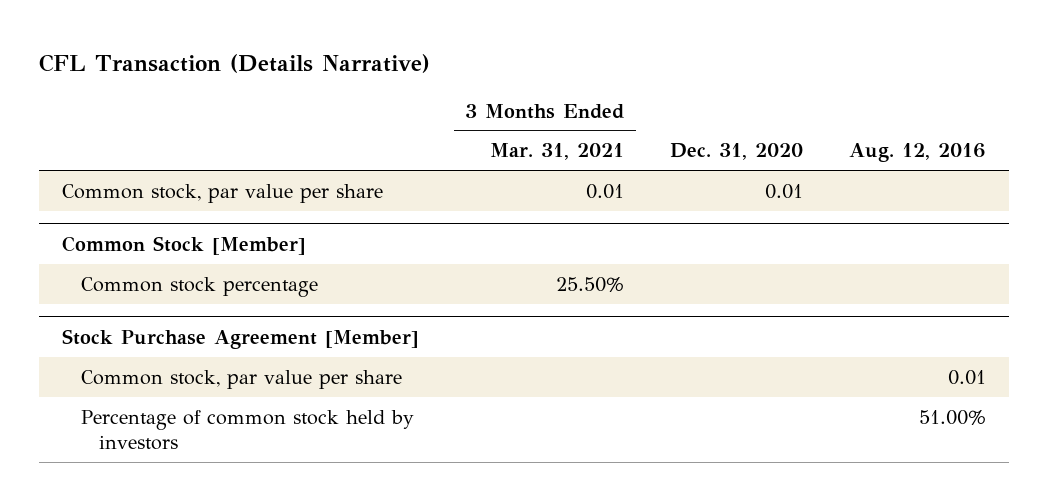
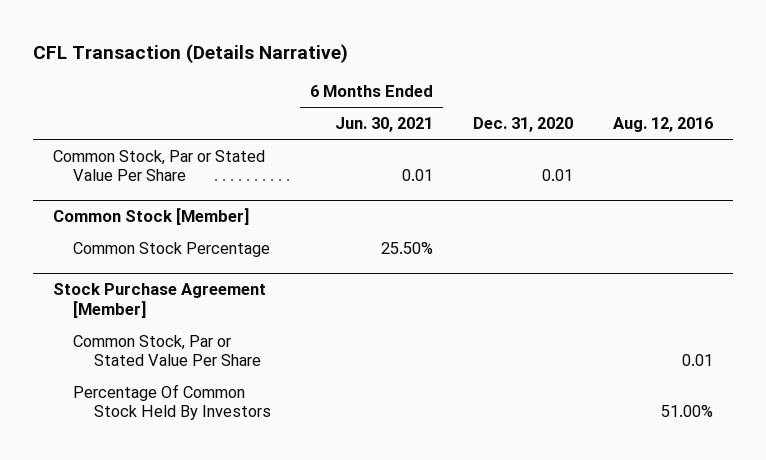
- | 3 Months Ended Mar. 31, 2021 | Dec. 31, 2020 | Aug. 12, 2016
+ | 6 Months Ended Jun. 30, 2021 | Dec. 31, 2020 | Aug. 12, 2016
- Common stock, par value per share | 0.01 | 0.01 |
+ Common Stock, Par or Stated Value Per Share | 0.01 | 0.01 |
@ Common Stock [Member]
- Common stock percentage | 25.50% | |
+ Common Stock Percentage | 25.50% | |
@ Stock Purchase Agreement [Member]
- Common stock, par value per share | | | 0.01
- Percentage of common stock held by investors | | | 51.00%
+ Common Stock, Par or Stated Value Per Share | | | 0.01
+ Percentage Of Common Stock Held By Investors | | | 51.00%

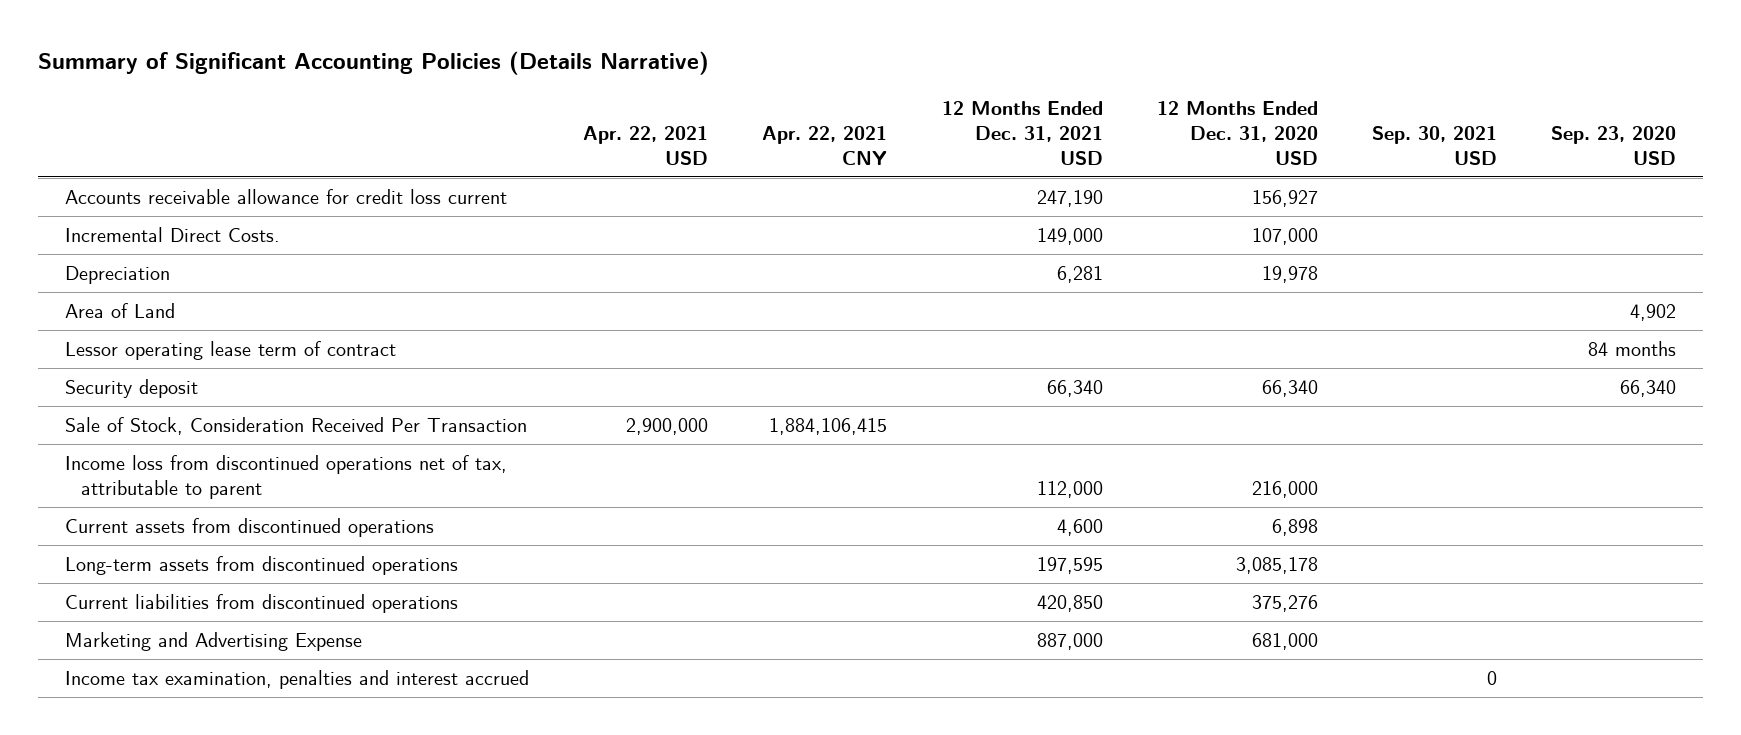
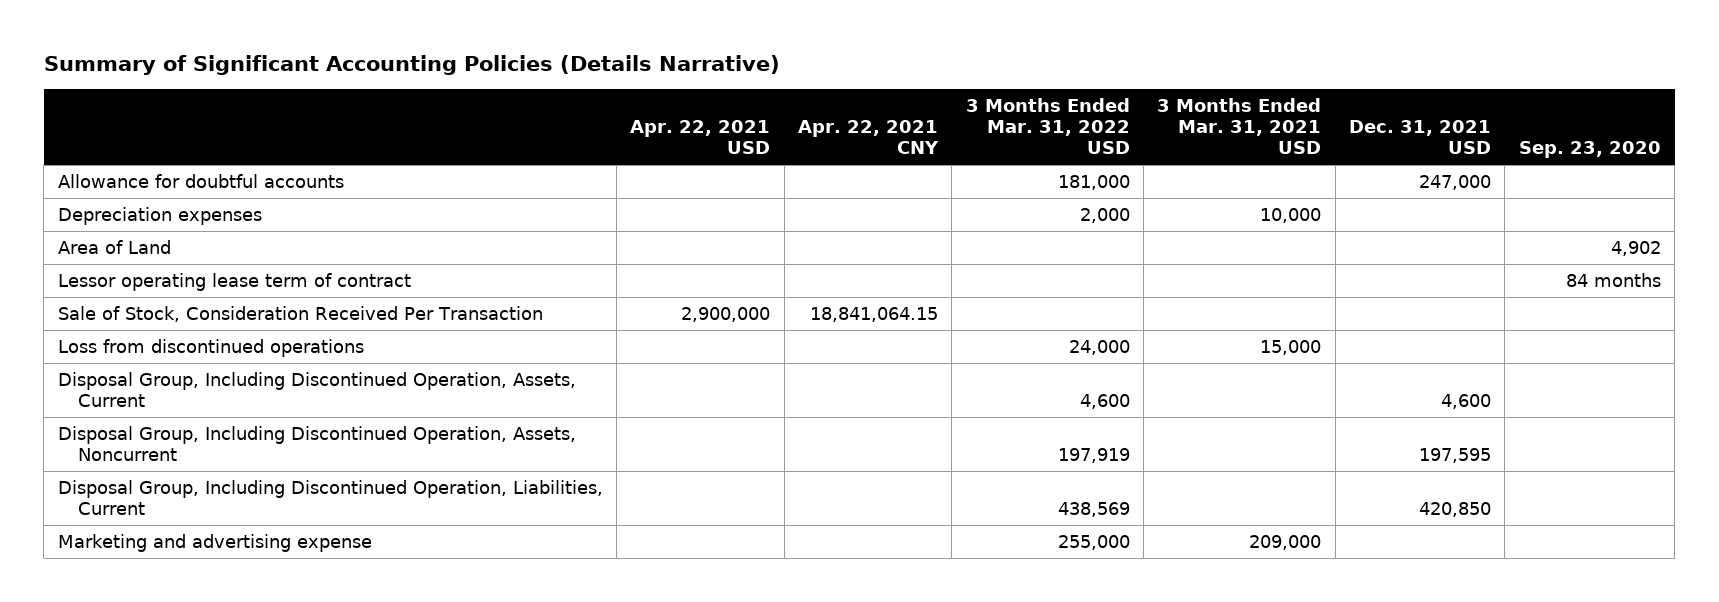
- | Apr. 22, 2021 USD | Apr. 22, 2021 CNY | 12 Months Ended Dec. 31, 2021 USD | 12 Months Ended Dec. 31, 2020 USD | Sep. 30, 2021 USD | Sep. 23, 2020 USD
+ | Apr. 22, 2021 USD | Apr. 22, 2021 CNY | 3 Months Ended Mar. 31, 2022 USD | 3 Months Ended Mar. 31, 2021 USD | Dec. 31, 2021 USD | Sep. 23, 2020
- Accounts receivable allowance for credit loss current | | | 247,190 | 156,927 | |
- Incremental Direct Costs. | | | 149,000 | 107,000 | |
- Depreciation | | | 6,281 | 19,978 | |
+ Allowance for doubtful accounts | | | 181,000 | | 247,000 |
+ Depreciation expenses | | | 2,000 | 10,000 | |
- Security deposit | | | 66,340 | 66,340 | | 66,340
- Sale of Stock, Consideration Received Per Transaction | 2,900,000 | 1,884,106,415 | | | |
- Income loss from discontinued operations net of tax, attributable to parent | | | 112,000 | 216,000 | |
- Current assets from discontinued operations | | | 4,600 | 6,898 | |
- Long-term assets from discontinued operations | | | 197,595 | 3,085,178 | |
- Current liabilities from discontinued operations | | | 420,850 | 375,276 | |
- Marketing and Advertising Expense | | | 887,000 | 681,000 | |
- Income tax examination, penalties and interest accrued | | | | | 0 |
+ Sale of Stock, Consideration Received Per Transaction | 2,900,000 | 18,841,064.15 | | | |
+ Loss from discontinued operations | | | 24,000 | 15,000 | |
+ Disposal Group, Including Discontinued Operation, Assets, Current | | | 4,600 | | 4,600 |
+ Disposal Group, Including Discontinued Operation, Assets, Noncurrent | | | 197,919 | | 197,595 |
+ Disposal Group, Including Discontinued Operation, Liabilities, Current | | | 438,569 | | 420,850 |
+ Marketing and advertising expense | | | 255,000 | 209,000 | |

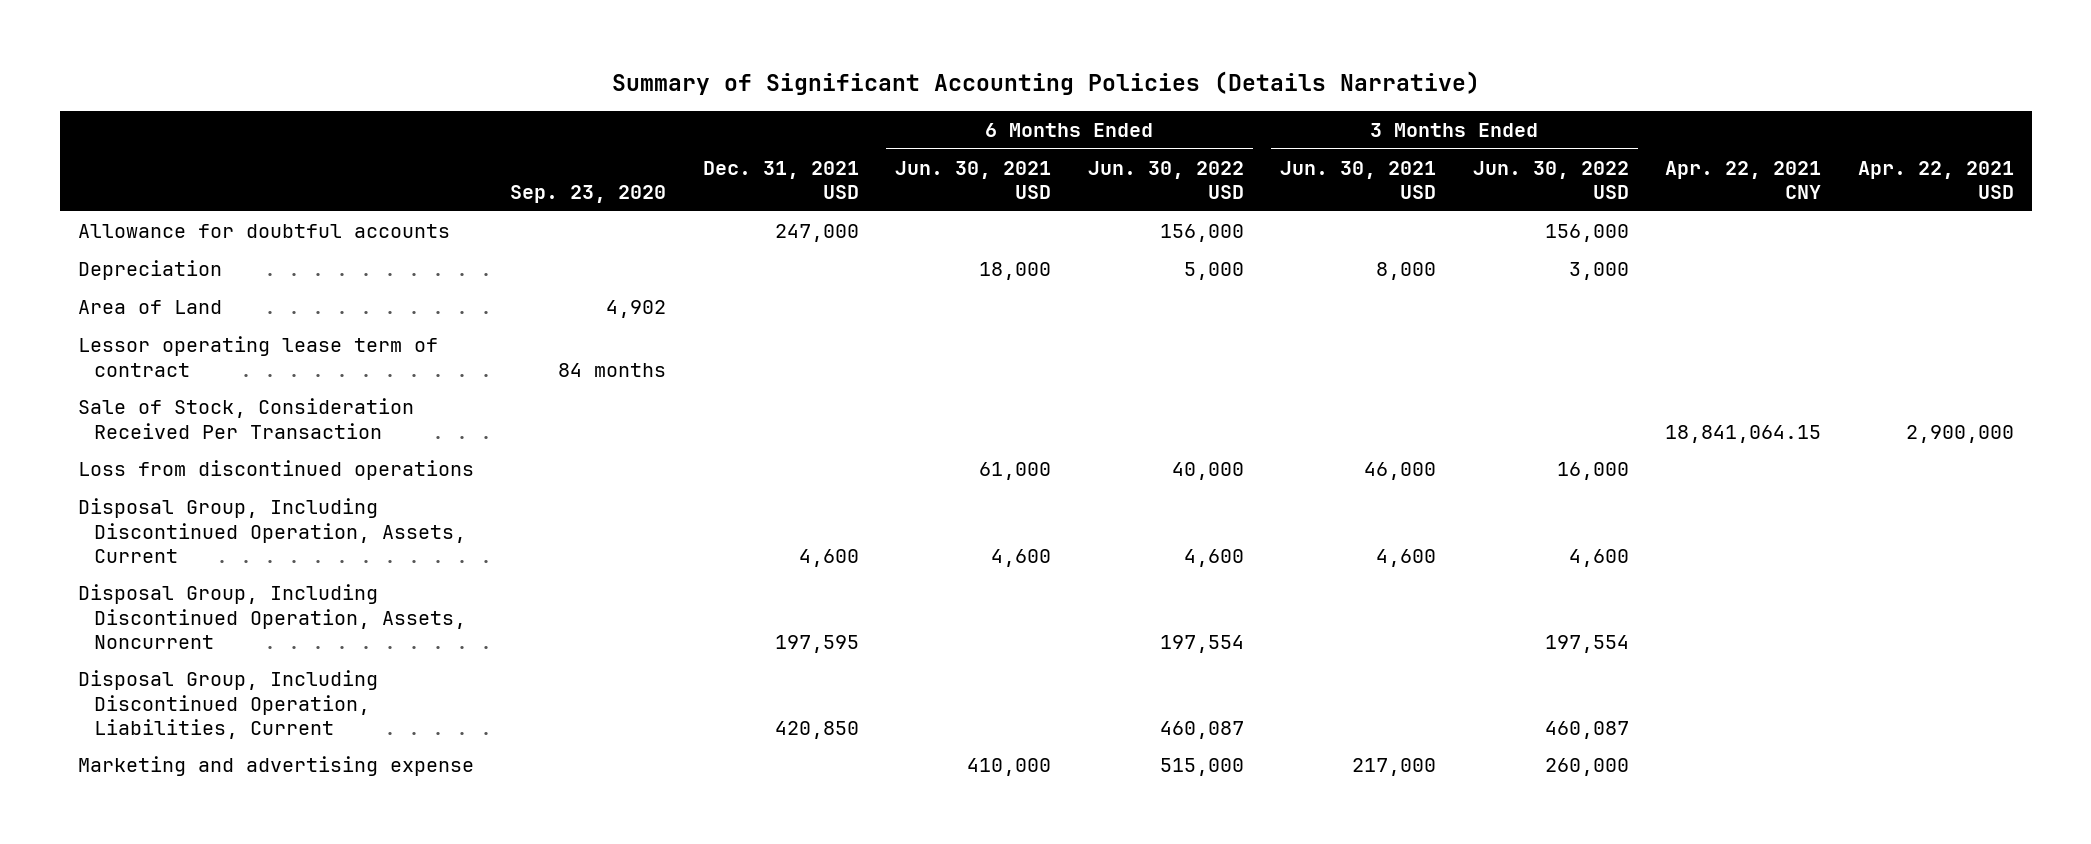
- | Apr. 22, 2021 USD | Apr. 22, 2021 CNY | 3 Months Ended Mar. 31, 2022 USD | 3 Months Ended Mar. 31, 2021 USD | Dec. 31, 2021 USD | Sep. 23, 2020
+ | Sep. 23, 2020 | Dec. 31, 2021 USD | 6 Months Ended Jun. 30, 2021 USD | 6 Months Ended Jun. 30, 2022 USD | 3 Months Ended Jun. 30, 2021 USD | 3 Months Ended Jun. 30, 2022 USD | Apr. 22, 2021 CNY | Apr. 22, 2021 USD
- Depreciation expenses | | | 2,000 | 10,000 | |
+ Depreciation | | | 18,000 | 5,000 | 8,000 | 3,000 | |

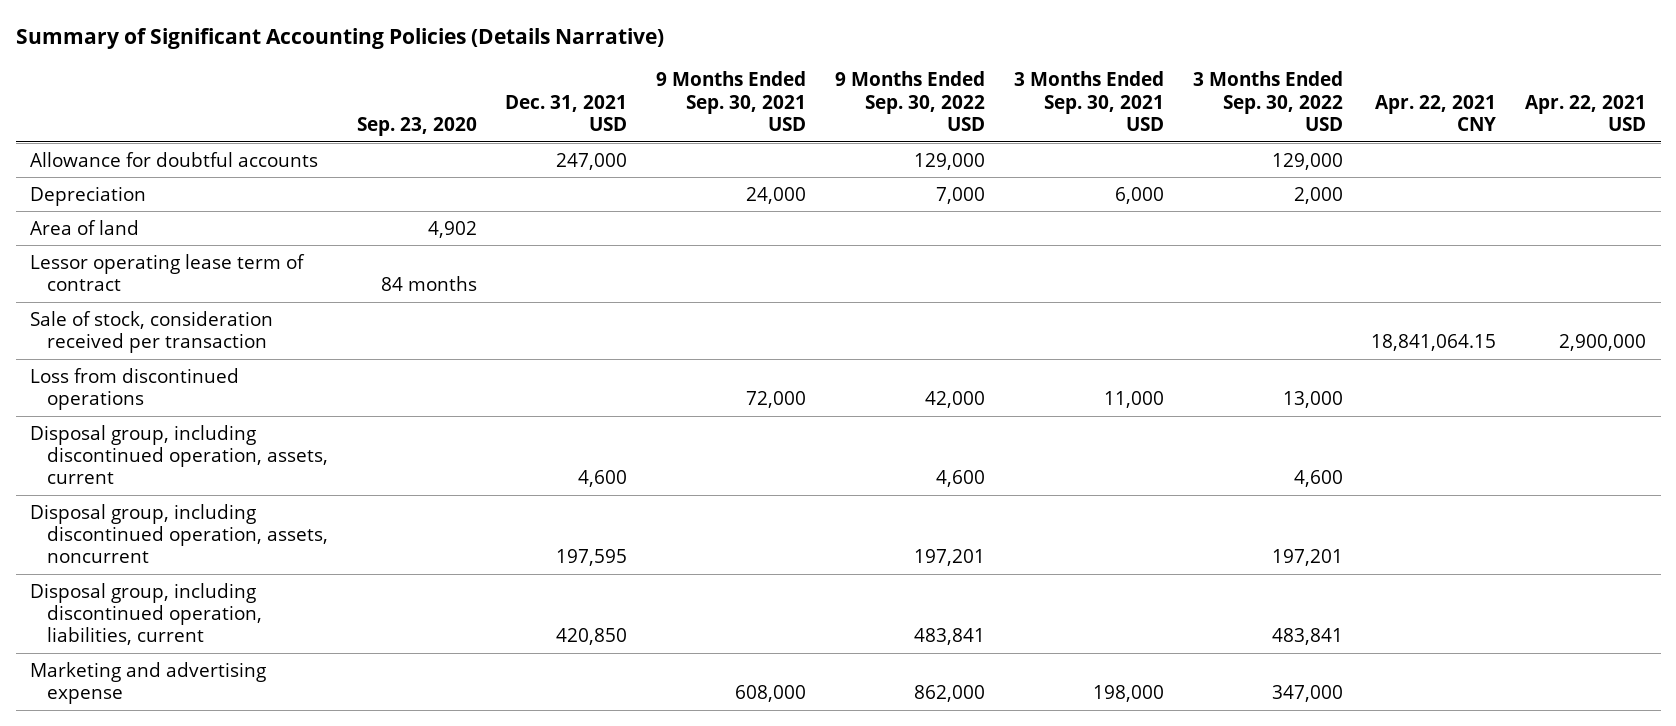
- | Sep. 23, 2020 | Dec. 31, 2021 USD | 6 Months Ended Jun. 30, 2021 USD | 6 Months Ended Jun. 30, 2022 USD | 3 Months Ended Jun. 30, 2021 USD | 3 Months Ended Jun. 30, 2022 USD | Apr. 22, 2021 CNY | Apr. 22, 2021 USD
+ | Sep. 23, 2020 | Dec. 31, 2021 USD | 9 Months Ended Sep. 30, 2021 USD | 9 Months Ended Sep. 30, 2022 USD | 3 Months Ended Sep. 30, 2021 USD | 3 Months Ended Sep. 30, 2022 USD | Apr. 22, 2021 CNY | Apr. 22, 2021 USD
- Area of Land | 4,902 | | | | | | |
+ Area of land | 4,902 | | | | | | |
- Sale of Stock, Consideration Received Per Transaction | | | | | | | 18,841,064.15 | 2,900,000
+ Sale of stock, consideration received per transaction | | | | | | | 18,841,064.15 | 2,900,000
- Disposal Group, Including Discontinued Operation, Assets, Current | | 4,600 | 4,600 | 4,600 | 4,600 | 4,600 | |
- Disposal Group, Including Discontinued Operation, Assets, Noncurrent | | 197,595 | | 197,554 | | 197,554 | |
- Disposal Group, Including Discontinued Operation, Liabilities, Current | | 420,850 | | 460,087 | | 460,087 | |
+ Disposal group, including discontinued operation, assets, current | | 4,600 | | 4,600 | | 4,600 | |
+ Disposal group, including discontinued operation, assets, noncurrent | | 197,595 | | 197,201 | | 197,201 | |
+ Disposal group, including discontinued operation, liabilities, current | | 420,850 | | 483,841 | | 483,841 | |

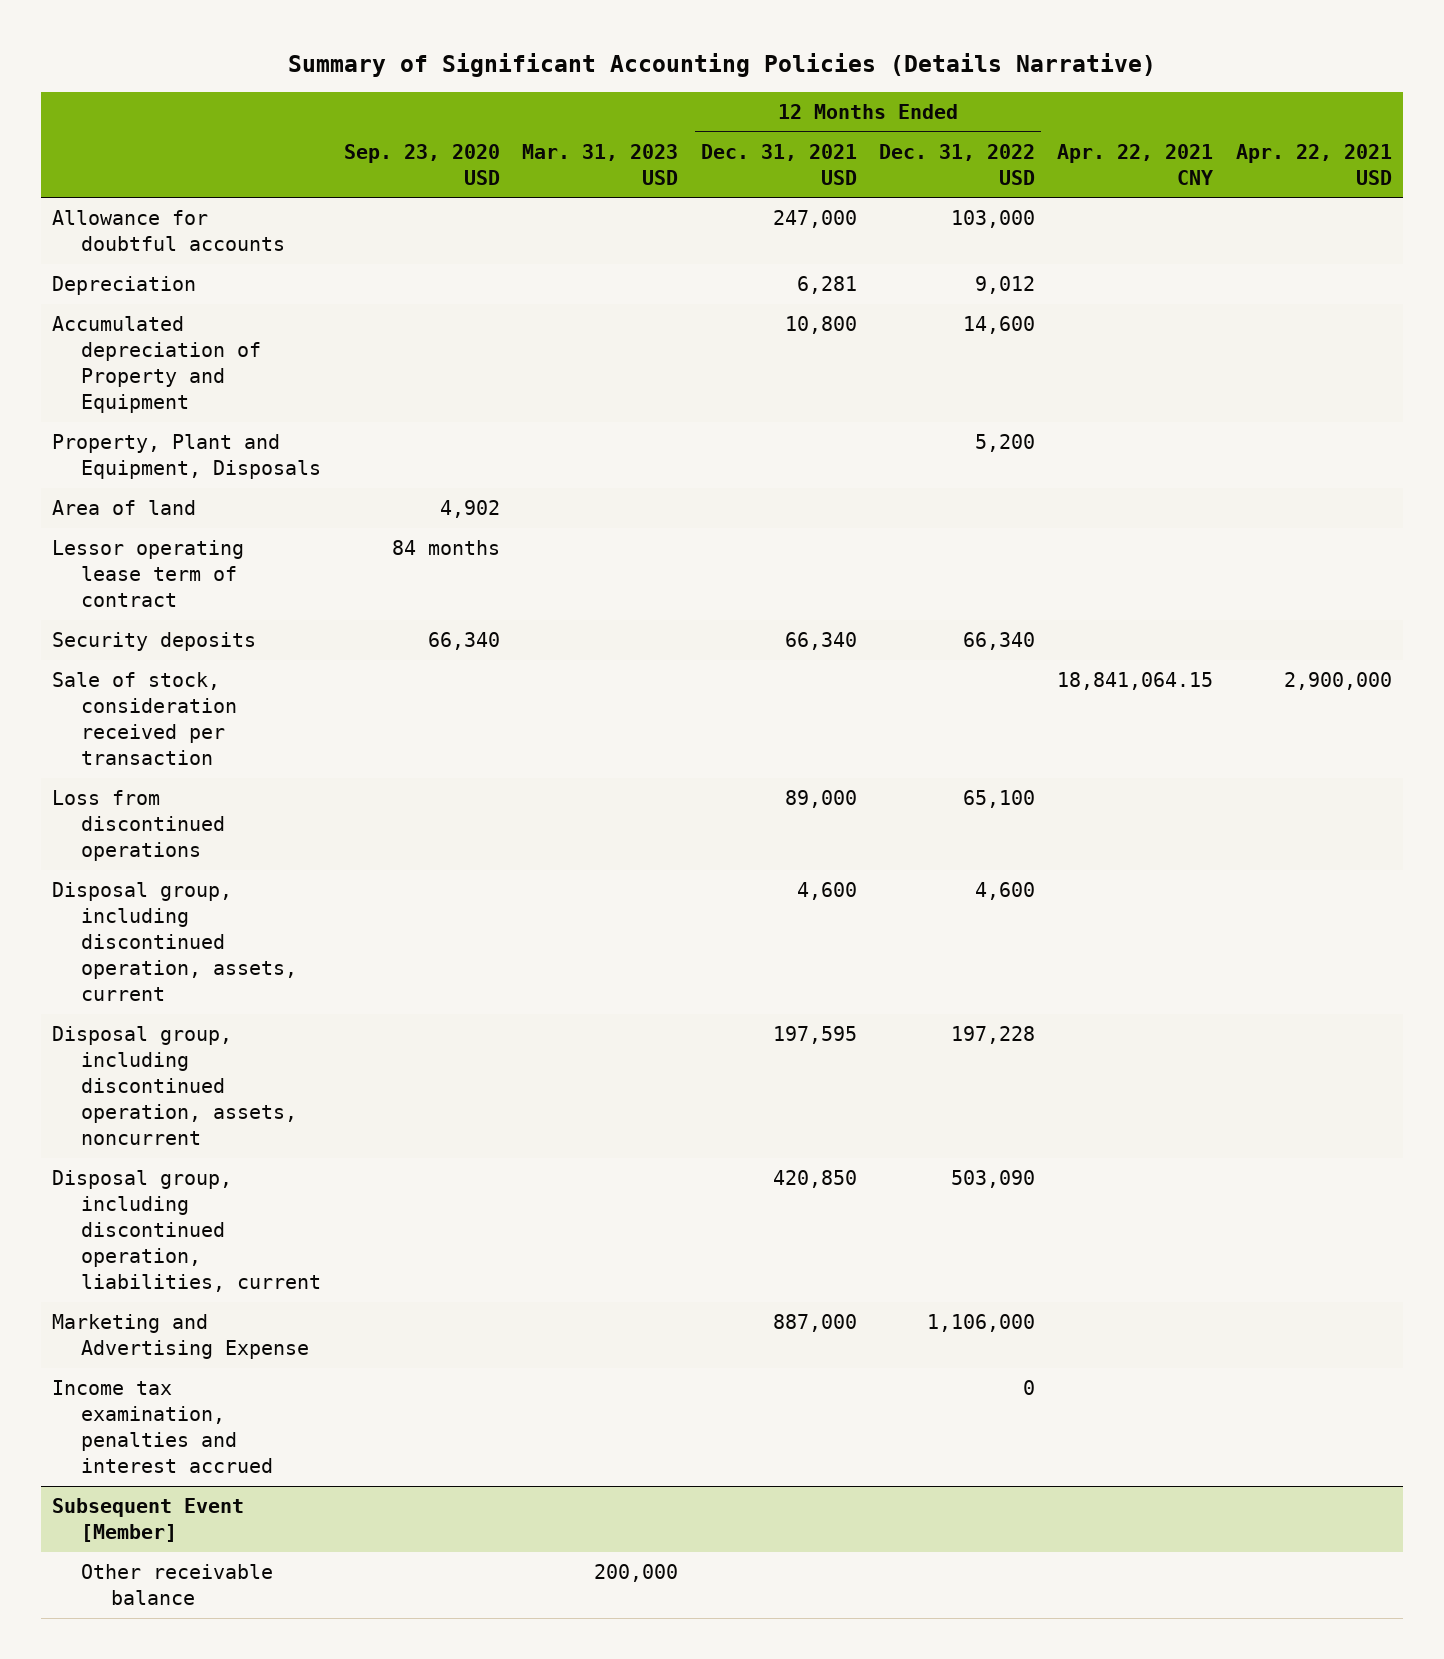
- | Sep. 23, 2020 | Dec. 31, 2021 USD | 9 Months Ended Sep. 30, 2021 USD | 9 Months Ended Sep. 30, 2022 USD | 3 Months Ended Sep. 30, 2021 USD | 3 Months Ended Sep. 30, 2022 USD | Apr. 22, 2021 CNY | Apr. 22, 2021 USD
+ | Sep. 23, 2020 USD | Mar. 31, 2023 USD | 12 Months Ended Dec. 31, 2021 USD | 12 Months Ended Dec. 31, 2022 USD | Apr. 22, 2021 CNY | Apr. 22, 2021 USD
+ Accumulated depreciation of Property and Equipment | | | 10,800 | 14,600 | |
+ Property, Plant and Equipment, Disposals | | | | 5,200 | |
+ Security deposits | 66,340 | | 66,340 | 66,340 | |
- Marketing and advertising expense | | | 608,000 | 862,000 | 198,000 | 347,000 | |
+ Marketing and Advertising Expense | | | 887,000 | 1,106,000 | |
+ Income tax examination, penalties and interest accrued | | | | 0 | |
+ Subsequent Event [Member]
+ Other receivable balance | | 200,000 | | | |

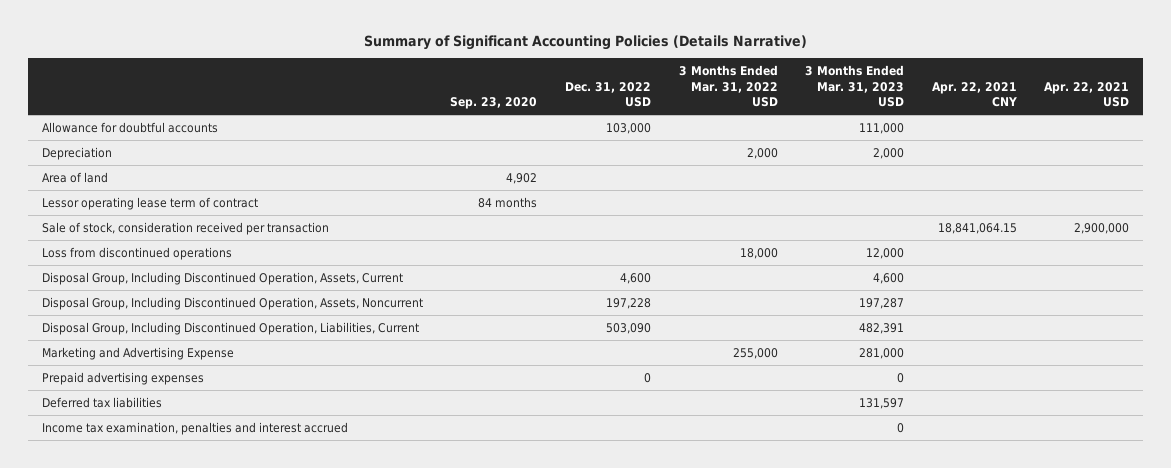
- | Sep. 23, 2020 USD | Mar. 31, 2023 USD | 12 Months Ended Dec. 31, 2021 USD | 12 Months Ended Dec. 31, 2022 USD | Apr. 22, 2021 CNY | Apr. 22, 2021 USD
+ | Sep. 23, 2020 | Dec. 31, 2022 USD | 3 Months Ended Mar. 31, 2022 USD | 3 Months Ended Mar. 31, 2023 USD | Apr. 22, 2021 CNY | Apr. 22, 2021 USD
- Accumulated depreciation of Property and Equipment | | | 10,800 | 14,600 | |
- Property, Plant and Equipment, Disposals | | | | 5,200 | |
- Security deposits | 66,340 | | 66,340 | 66,340 | |
- Disposal group, including discontinued operation, assets, current | | | 4,600 | 4,600 | |
- Disposal group, including discontinued operation, assets, noncurrent | | | 197,595 | 197,228 | |
- Disposal group, including discontinued operation, liabilities, current | | | 420,850 | 503,090 | |
+ Disposal Group, Including Discontinued Operation, Assets, Current | | 4,600 | | 4,600 | |
+ Disposal Group, Including Discontinued Operation, Assets, Noncurrent | | 197,228 | | 197,287 | |
+ Disposal Group, Including Discontinued Operation, Liabilities, Current | | 503,090 | | 482,391 | |
+ Prepaid advertising expenses | | 0 | | 0 | |
+ Deferred tax liabilities | | | | 131,597 | |
- Subsequent Event [Member]
- Other receivable balance | | 200,000 | | | |

